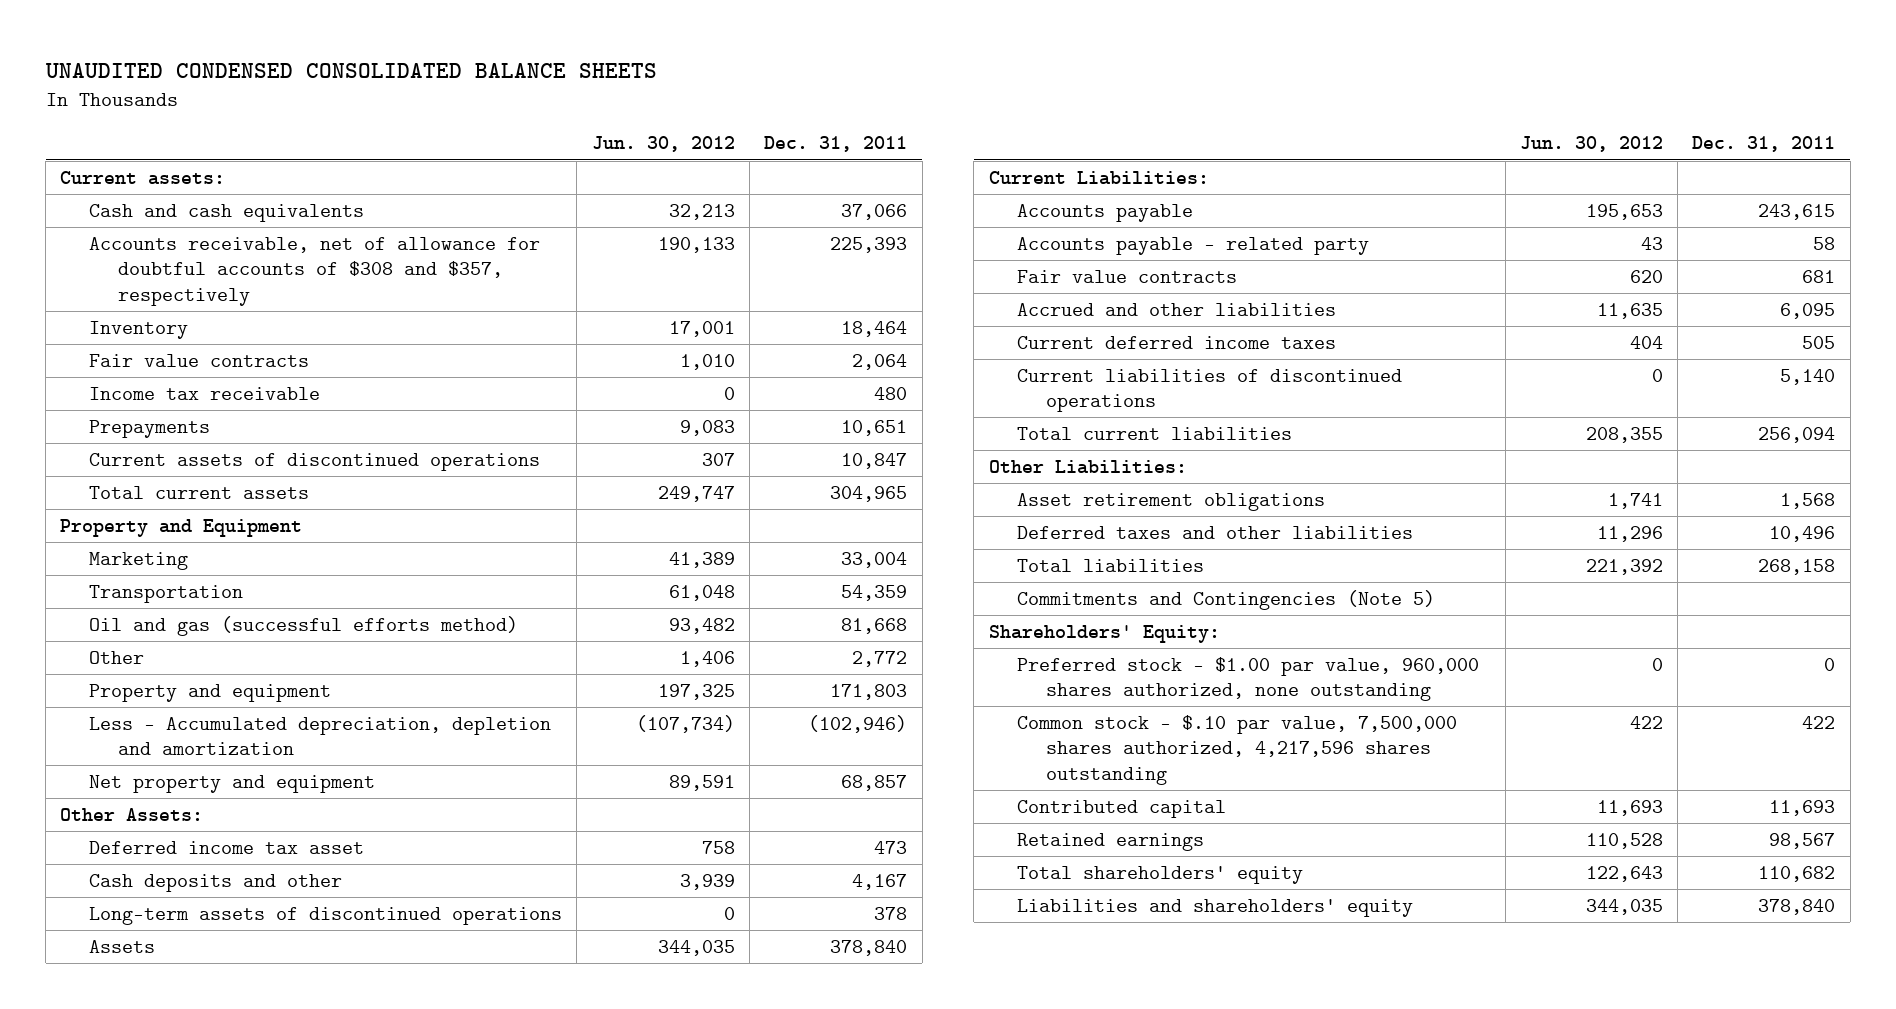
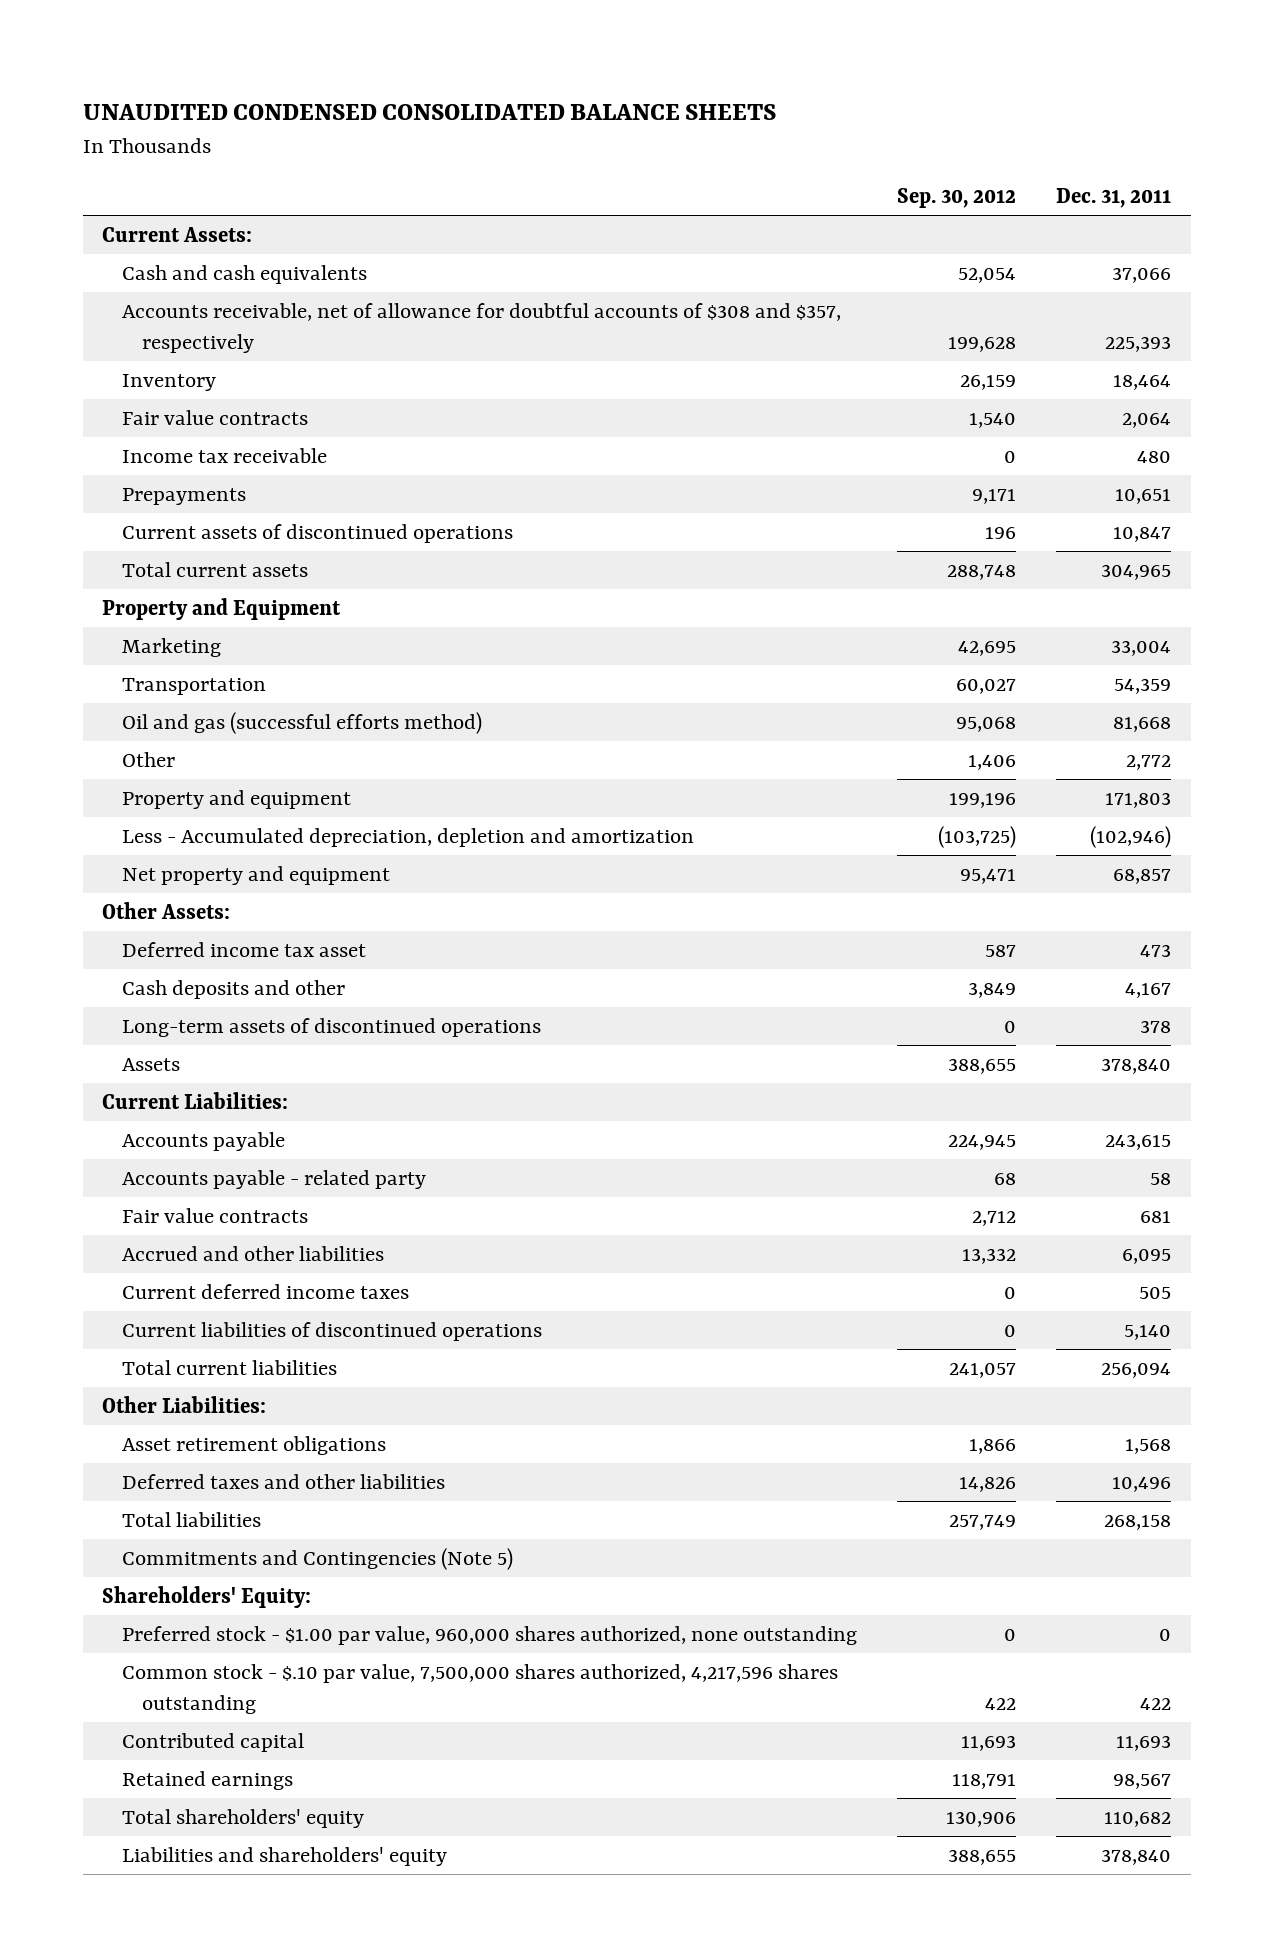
- | Jun. 30, 2012 | Dec. 31, 2011
+ | Sep. 30, 2012 | Dec. 31, 2011
- Current assets:
+ Current Assets:

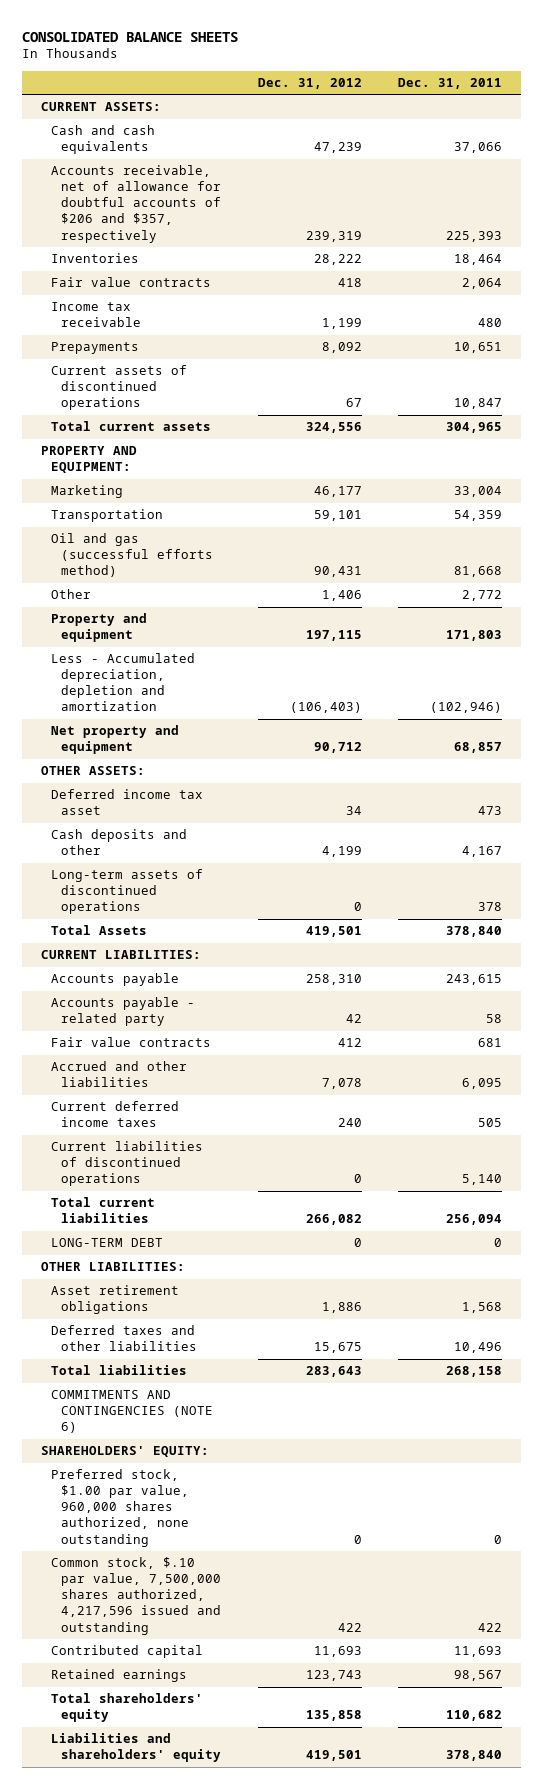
- UNAUDITED CONDENSED CONSOLIDATED BALANCE SHEETS
+ CONSOLIDATED BALANCE SHEETS
- | Sep. 30, 2012 | Dec. 31, 2011
+ | Dec. 31, 2012 | Dec. 31, 2011
- Current Assets:
+ CURRENT ASSETS:
- Accounts receivable, net of allowance for doubtful accounts of $308 and $357, respectively | 199,628 | 225,393
- Inventory | 26,159 | 18,464
+ Accounts receivable, net of allowance for doubtful accounts of $206 and $357, respectively | 239,319 | 225,393
+ Inventories | 28,222 | 18,464
- Property and Equipment
+ PROPERTY AND EQUIPMENT:
- Other Assets:
+ OTHER ASSETS:
- Assets | 388,655 | 378,840
- Current Liabilities:
+ Total Assets | 419,501 | 378,840
+ CURRENT LIABILITIES:
- Other Liabilities:
+ LONG-TERM DEBT | 0 | 0
+ OTHER LIABILITIES:
- Commitments and Contingencies (Note 5)
- Shareholders' Equity:
- Preferred stock - $1.00 par value, 960,000 shares authorized, none outstanding | 0 | 0
- Common stock - $.10 par value, 7,500,000 shares authorized, 4,217,596 shares outstanding | 422 | 422
+ COMMITMENTS AND CONTINGENCIES (NOTE 6)
+ SHAREHOLDERS' EQUITY:
+ Preferred stock, $1.00 par value, 960,000 shares authorized, none outstanding | 0 | 0
+ Common stock, $.10 par value, 7,500,000 shares authorized, 4,217,596 issued and outstanding | 422 | 422

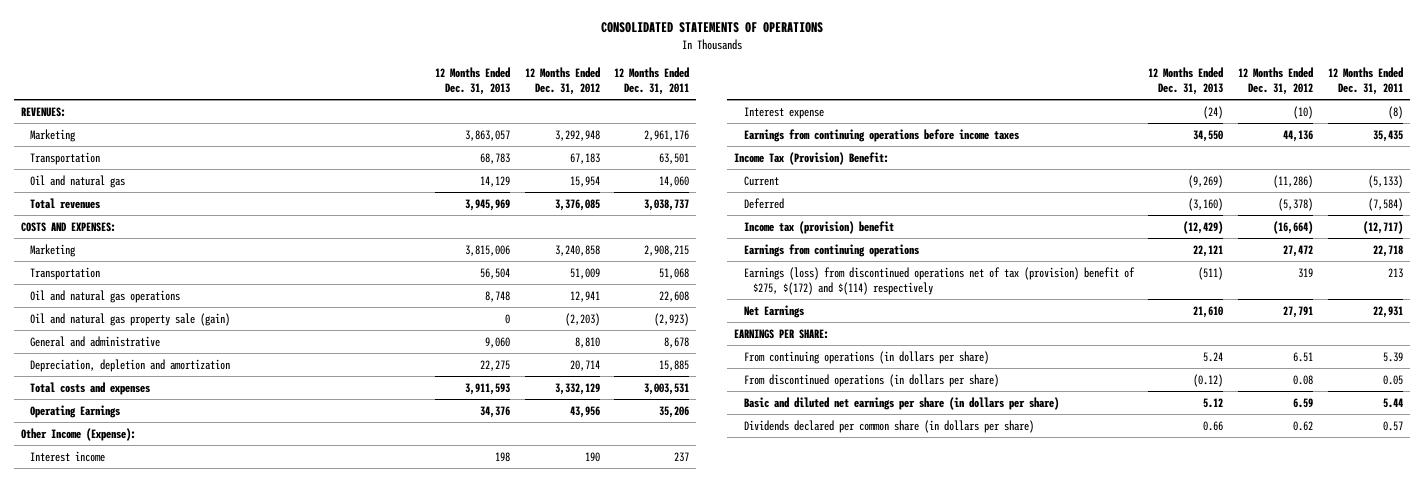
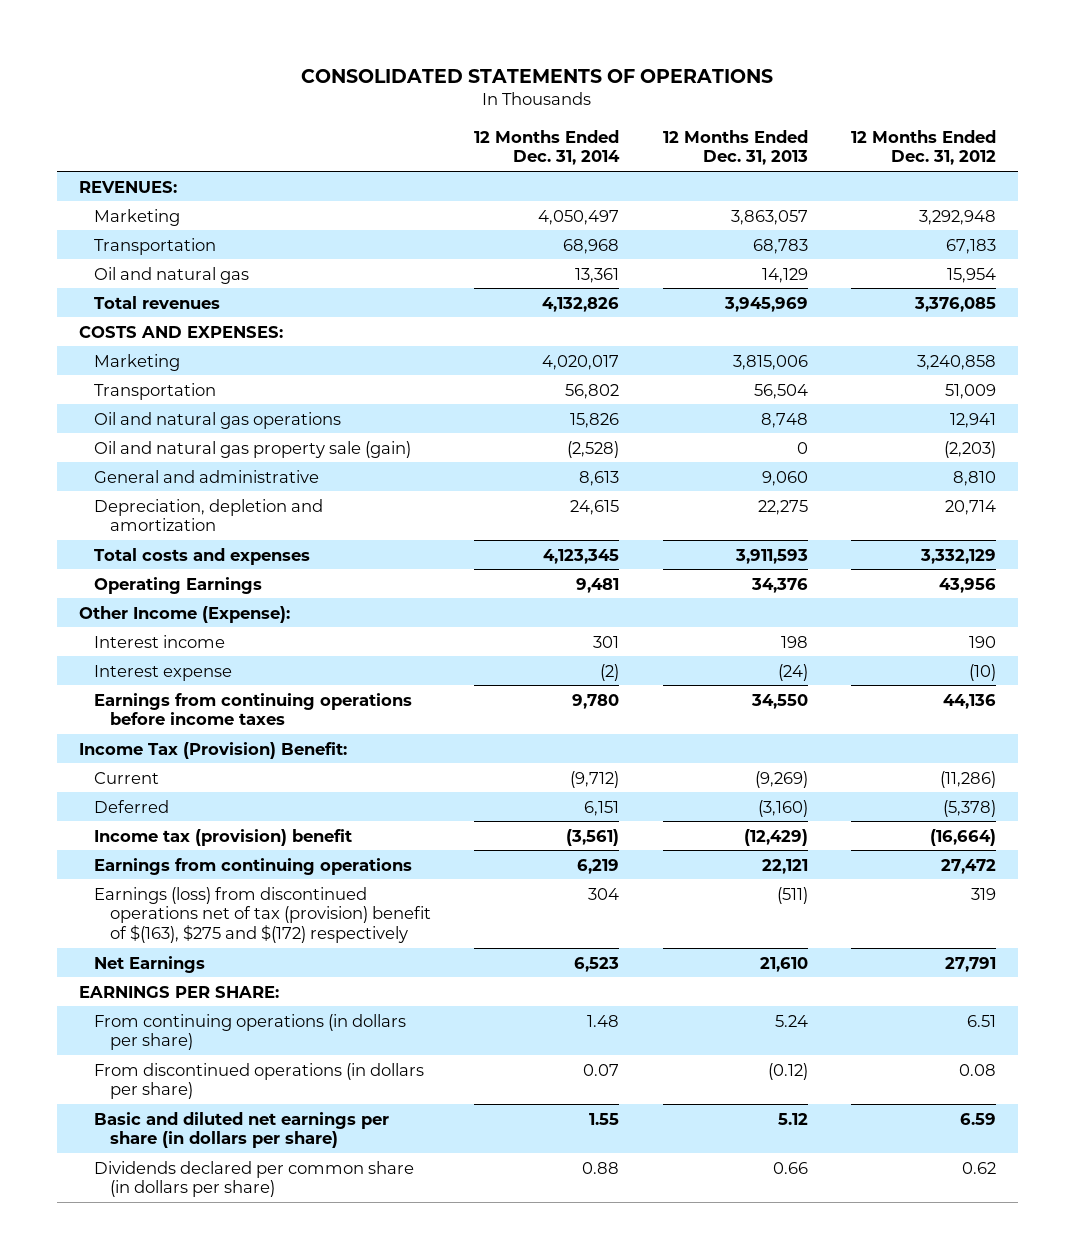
- | 12 Months Ended Dec. 31, 2013 | 12 Months Ended Dec. 31, 2012 | 12 Months Ended Dec. 31, 2011
+ | 12 Months Ended Dec. 31, 2014 | 12 Months Ended Dec. 31, 2013 | 12 Months Ended Dec. 31, 2012
- Earnings (loss) from discontinued operations net of tax (provision) benefit of $275, $(172) and $(114) respectively | (511) | 319 | 213
+ Earnings (loss) from discontinued operations net of tax (provision) benefit of $(163), $275 and $(172) respectively | 304 | (511) | 319

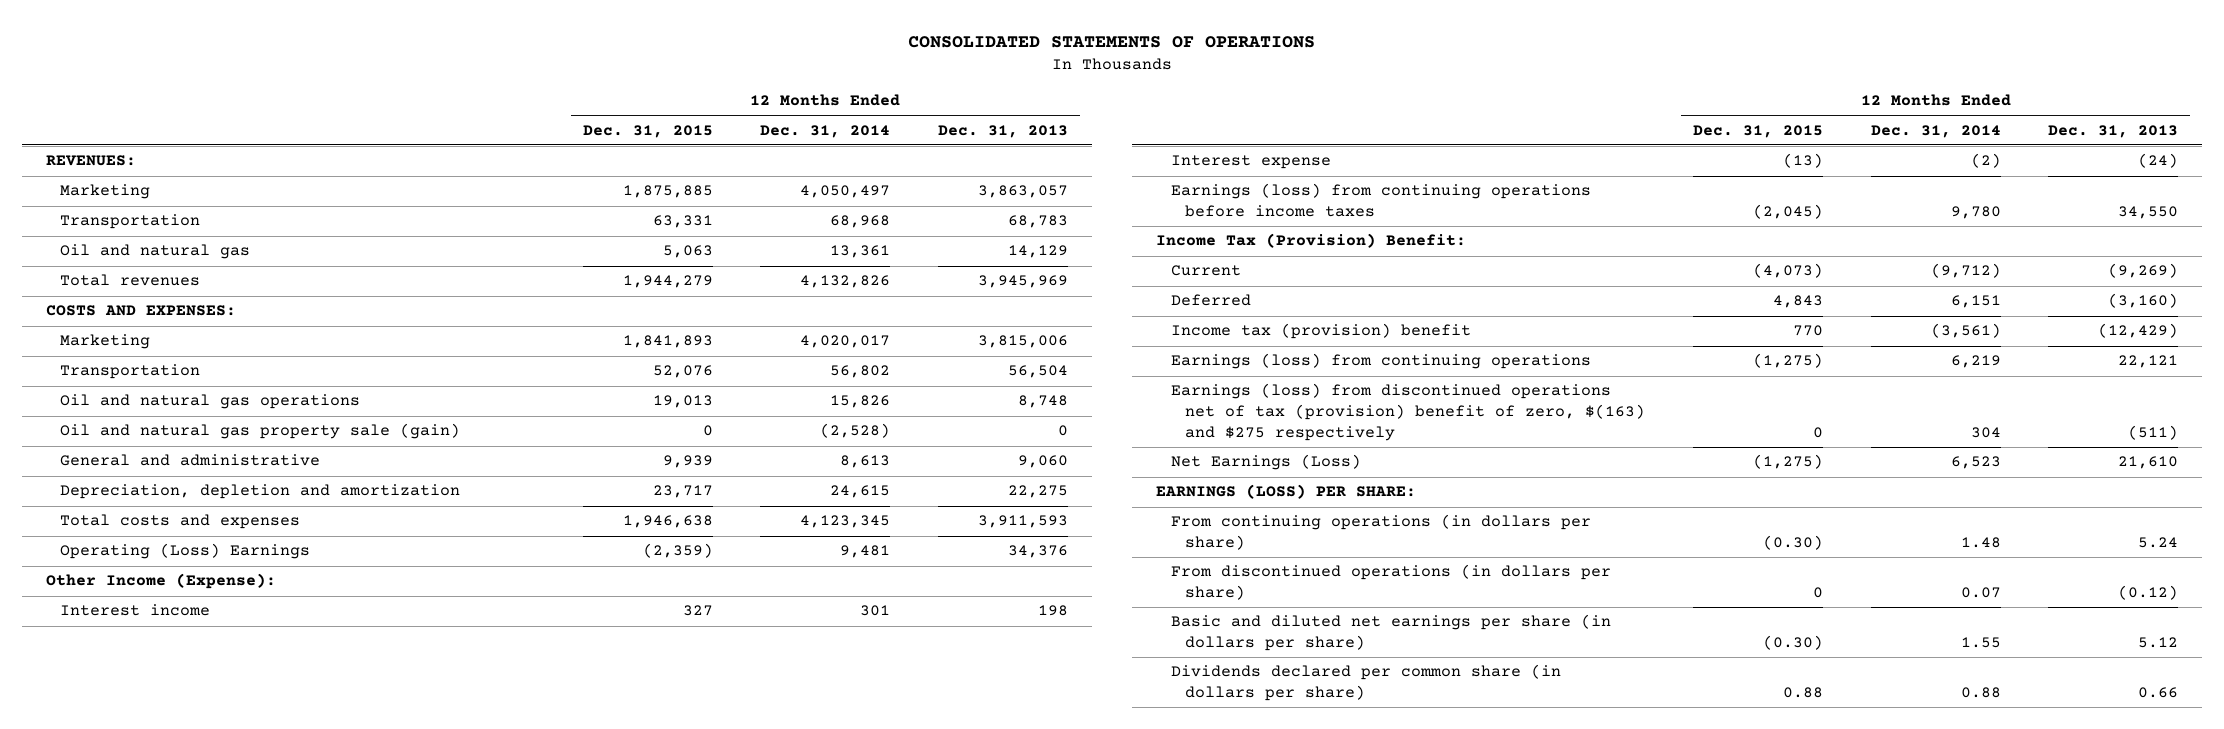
- | 12 Months Ended Dec. 31, 2014 | 12 Months Ended Dec. 31, 2013 | 12 Months Ended Dec. 31, 2012
+ | 12 Months Ended Dec. 31, 2015 | 12 Months Ended Dec. 31, 2014 | 12 Months Ended Dec. 31, 2013
- Operating Earnings | 9,481 | 34,376 | 43,956
+ Operating (Loss) Earnings | (2,359) | 9,481 | 34,376
- Earnings from continuing operations before income taxes | 9,780 | 34,550 | 44,136
+ Earnings (loss) from continuing operations before income taxes | (2,045) | 9,780 | 34,550
- Earnings from continuing operations | 6,219 | 22,121 | 27,472
- Earnings (loss) from discontinued operations net of tax (provision) benefit of $(163), $275 and $(172) respectively | 304 | (511) | 319
- Net Earnings | 6,523 | 21,610 | 27,791
- EARNINGS PER SHARE:
+ Earnings (loss) from continuing operations | (1,275) | 6,219 | 22,121
+ Earnings (loss) from discontinued operations net of tax (provision) benefit of zero, $(163) and $275 respectively | 0 | 304 | (511)
+ Net Earnings (Loss) | (1,275) | 6,523 | 21,610
+ EARNINGS (LOSS) PER SHARE:

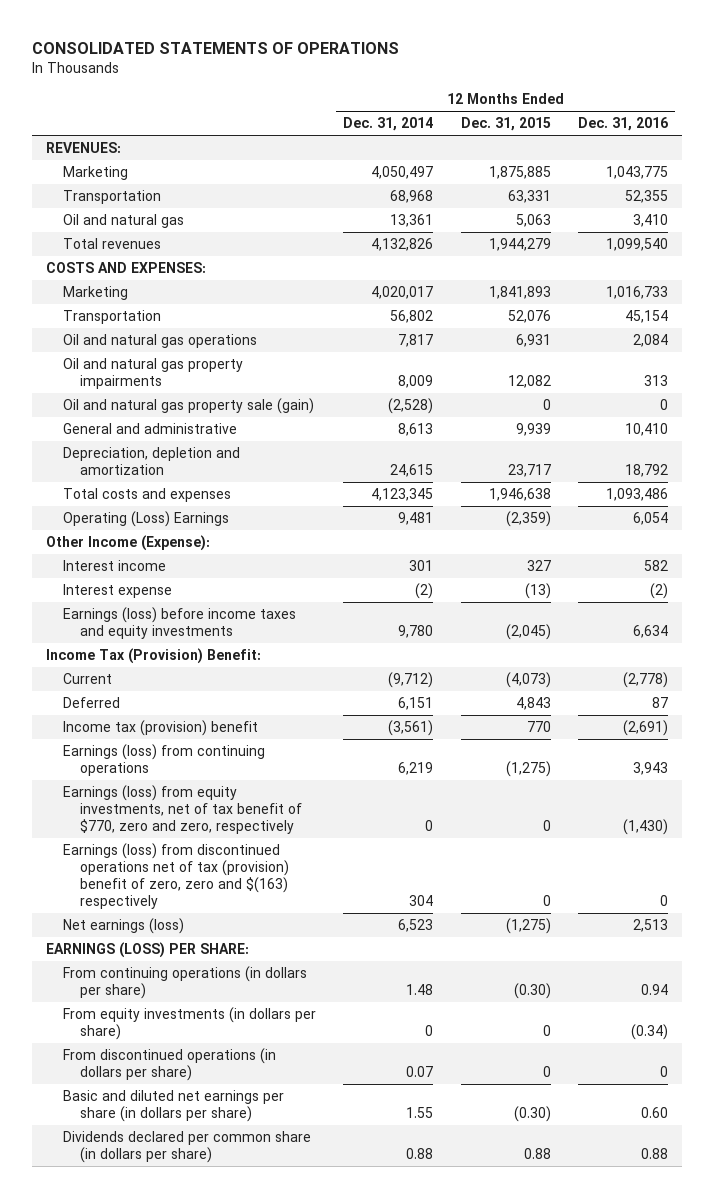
- | 12 Months Ended Dec. 31, 2015 | 12 Months Ended Dec. 31, 2014 | 12 Months Ended Dec. 31, 2013
+ | 12 Months Ended Dec. 31, 2014 | 12 Months Ended Dec. 31, 2015 | 12 Months Ended Dec. 31, 2016
- Oil and natural gas operations | 19,013 | 15,826 | 8,748
+ Oil and natural gas operations | 7,817 | 6,931 | 2,084
+ Oil and natural gas property impairments | 8,009 | 12,082 | 313
- Earnings (loss) from continuing operations before income taxes | (2,045) | 9,780 | 34,550
+ Earnings (loss) before income taxes and equity investments | 9,780 | (2,045) | 6,634
- Earnings (loss) from discontinued operations net of tax (provision) benefit of zero, $(163) and $275 respectively | 0 | 304 | (511)
- Net Earnings (Loss) | (1,275) | 6,523 | 21,610
+ Earnings (loss) from equity investments, net of tax benefit of $770, zero and zero, respectively | 0 | 0 | (1,430)
+ Earnings (loss) from discontinued operations net of tax (provision) benefit of zero, zero and $(163) respectively | 304 | 0 | 0
+ Net earnings (loss) | 6,523 | (1,275) | 2,513
+ From equity investments (in dollars per share) | 0 | 0 | (0.34)

